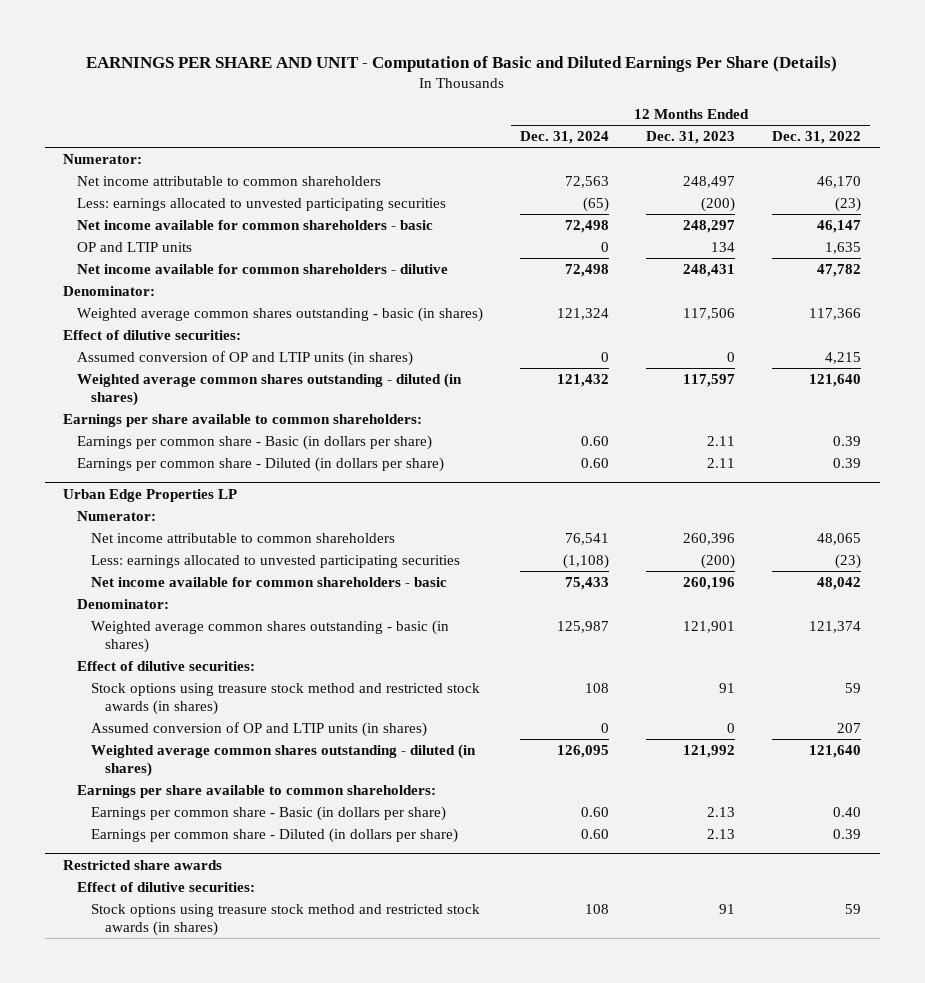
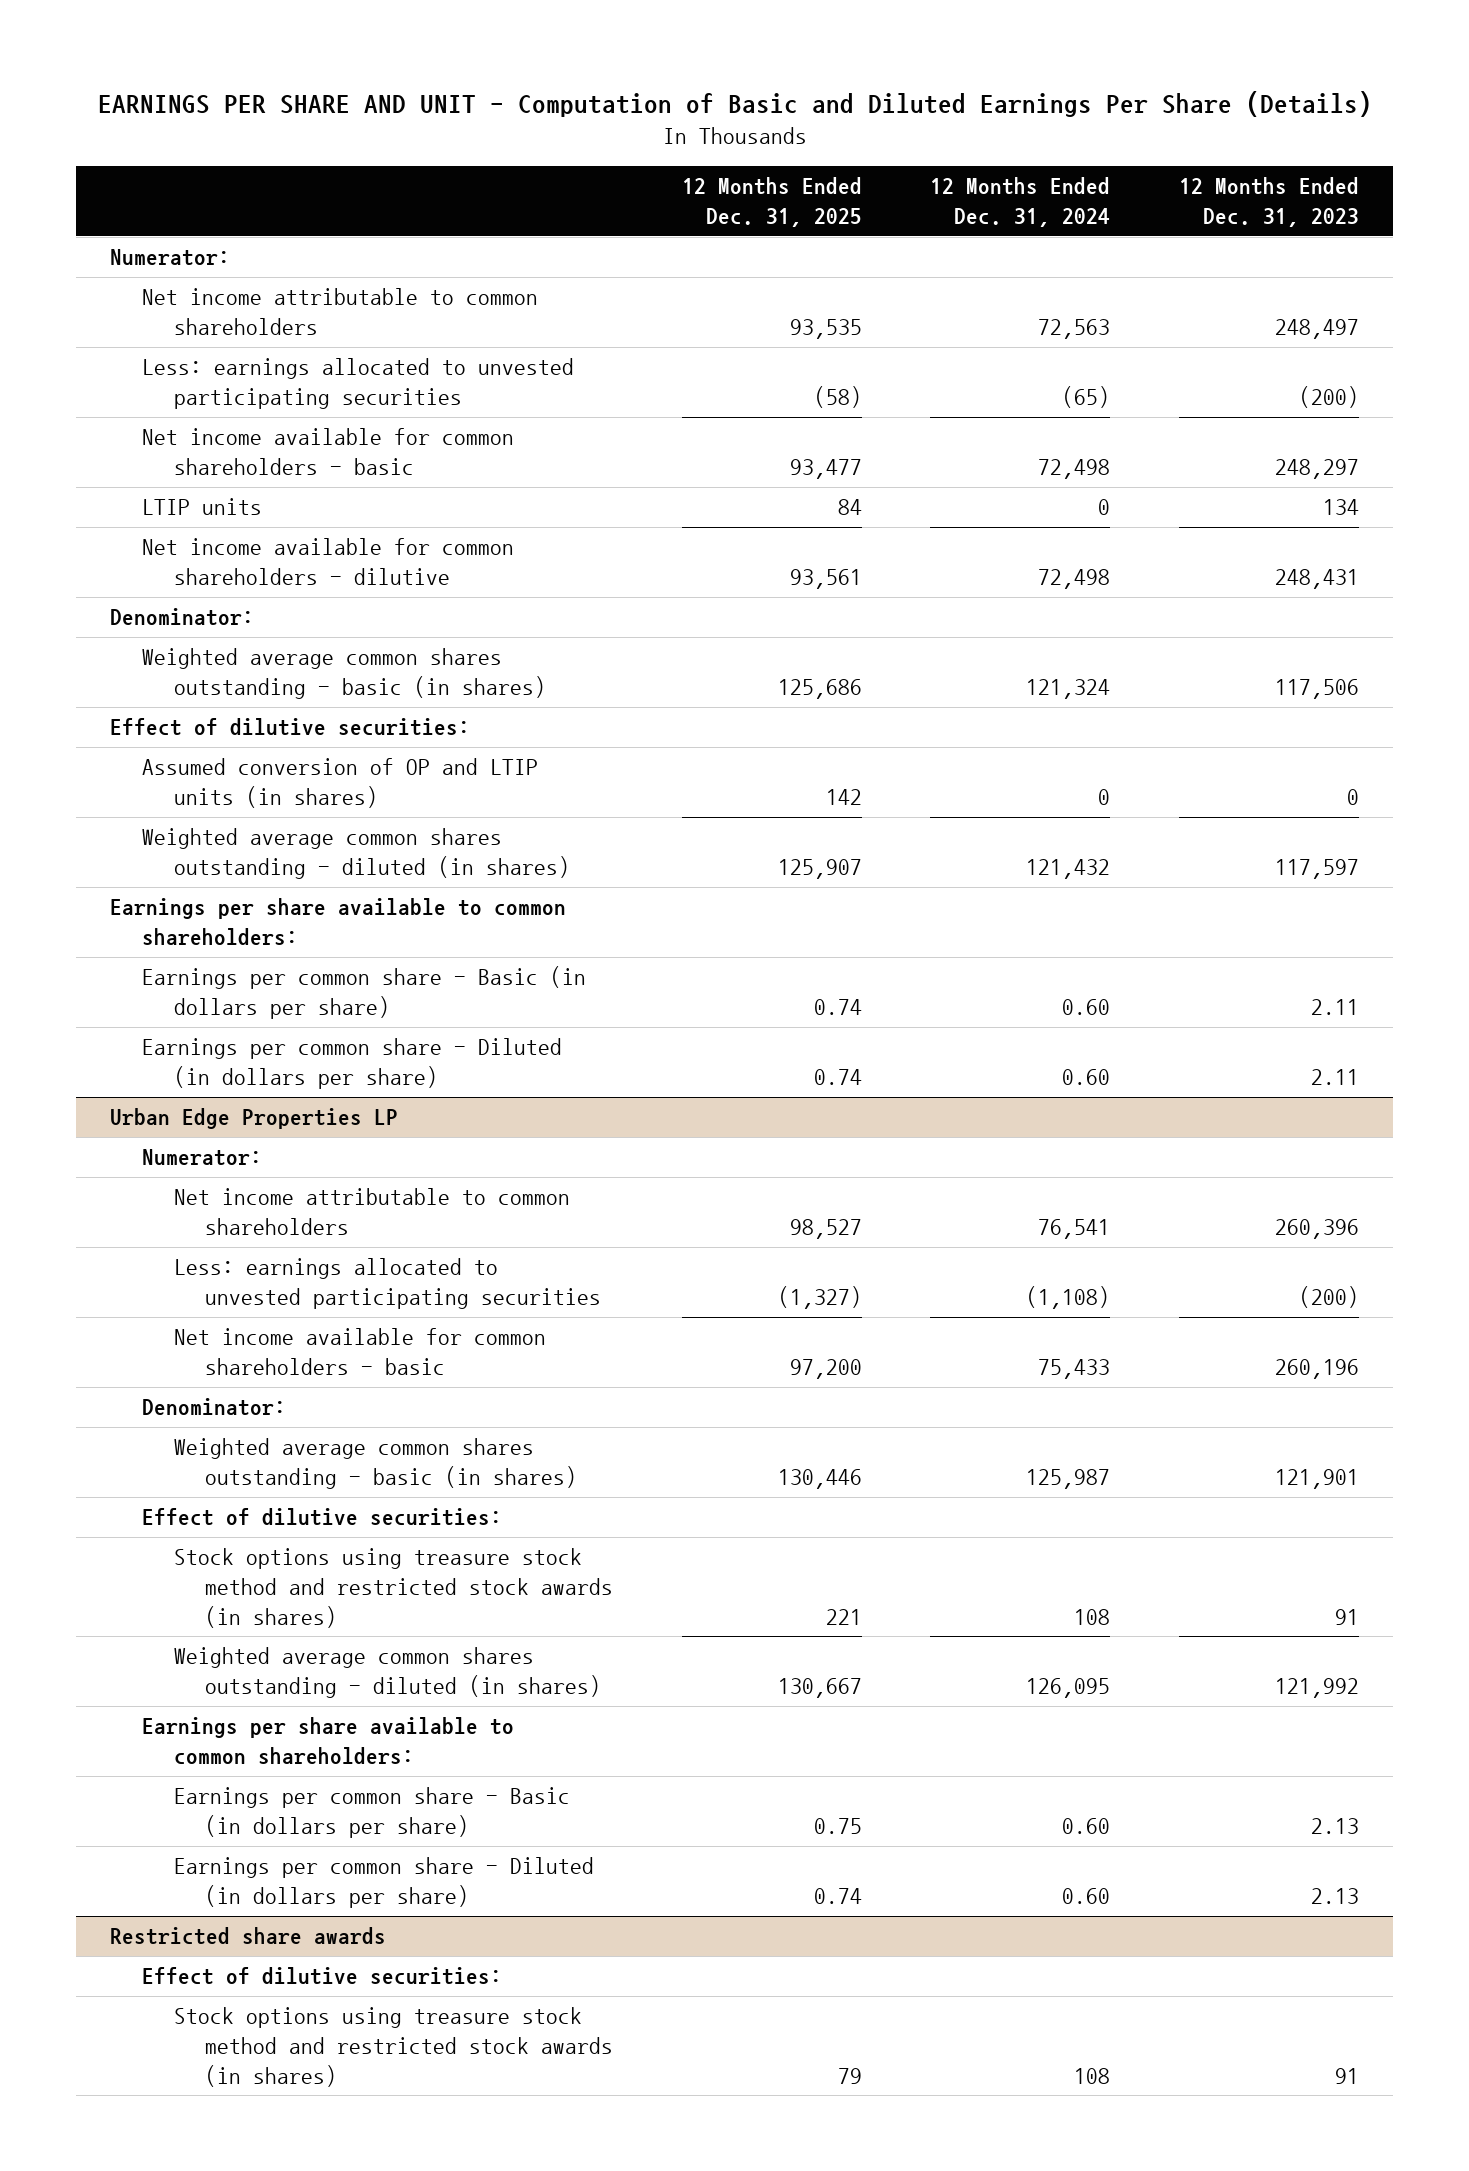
- | 12 Months Ended Dec. 31, 2024 | 12 Months Ended Dec. 31, 2023 | 12 Months Ended Dec. 31, 2022
+ | 12 Months Ended Dec. 31, 2025 | 12 Months Ended Dec. 31, 2024 | 12 Months Ended Dec. 31, 2023
- OP and LTIP units | 0 | 134 | 1,635
+ LTIP units | 84 | 0 | 134
@ Urban Edge Properties LP
- Assumed conversion of OP and LTIP units (in shares) | 0 | 0 | 207

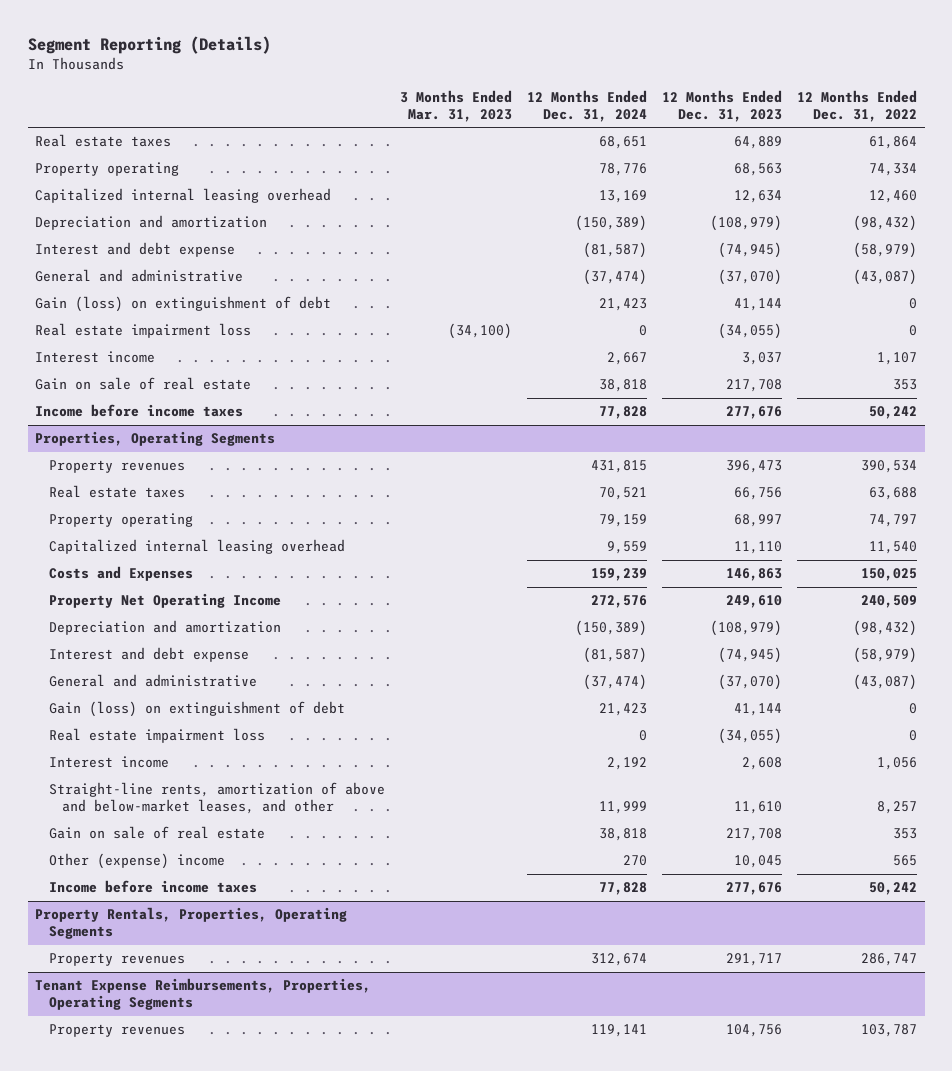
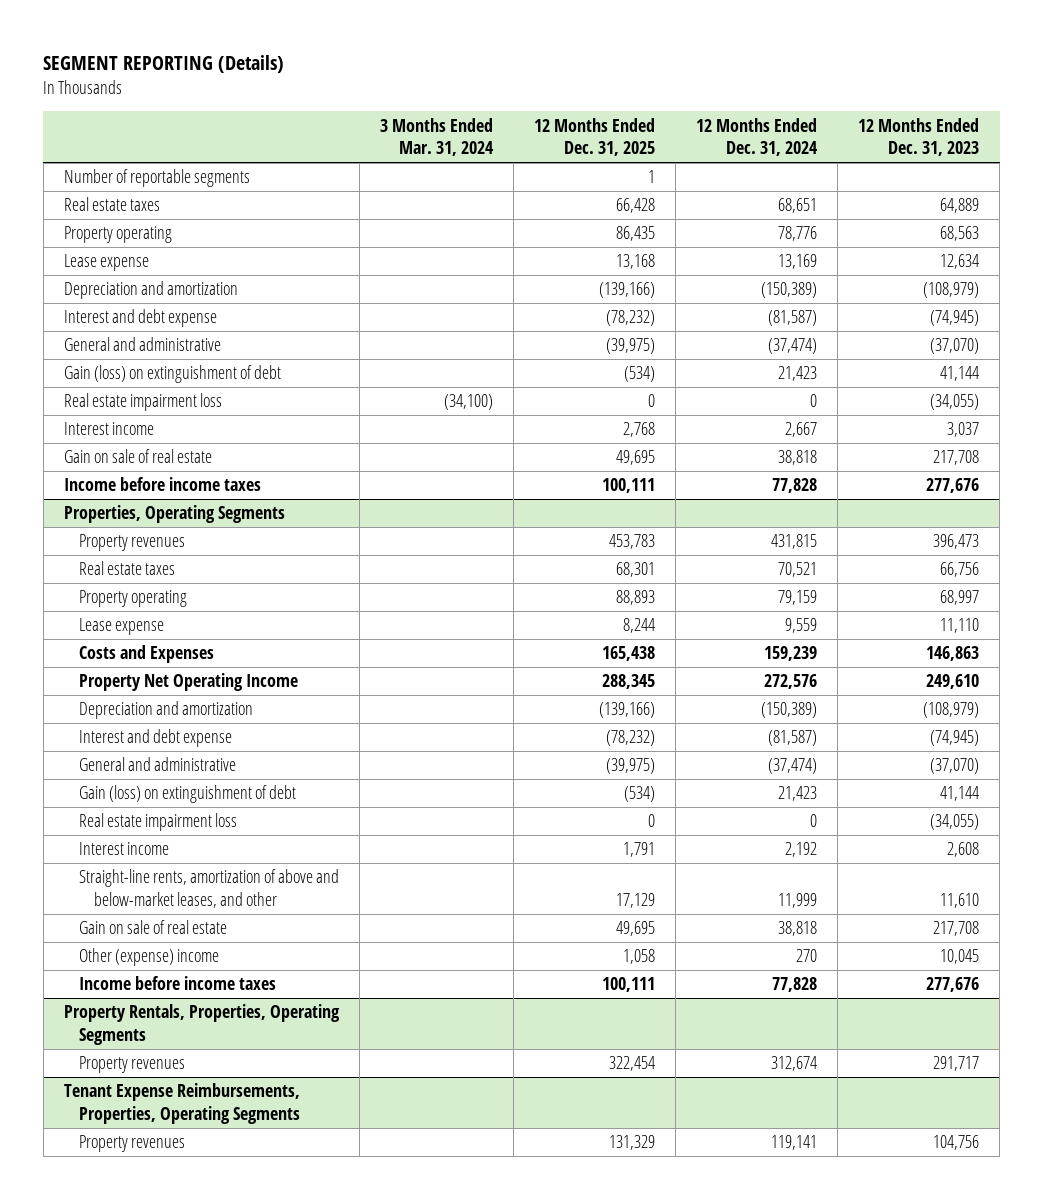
- Segment Reporting (Details)
+ SEGMENT REPORTING (Details)
- | 3 Months Ended Mar. 31, 2023 | 12 Months Ended Dec. 31, 2024 | 12 Months Ended Dec. 31, 2023 | 12 Months Ended Dec. 31, 2022
+ | 3 Months Ended Mar. 31, 2024 | 12 Months Ended Dec. 31, 2025 | 12 Months Ended Dec. 31, 2024 | 12 Months Ended Dec. 31, 2023
+ Number of reportable segments | | 1 | |
- Capitalized internal leasing overhead | | 13,169 | 12,634 | 12,460
+ Lease expense | | 13,168 | 13,169 | 12,634
@ Properties, Operating Segments
- Capitalized internal leasing overhead | | 9,559 | 11,110 | 11,540
+ Lease expense | | 8,244 | 9,559 | 11,110

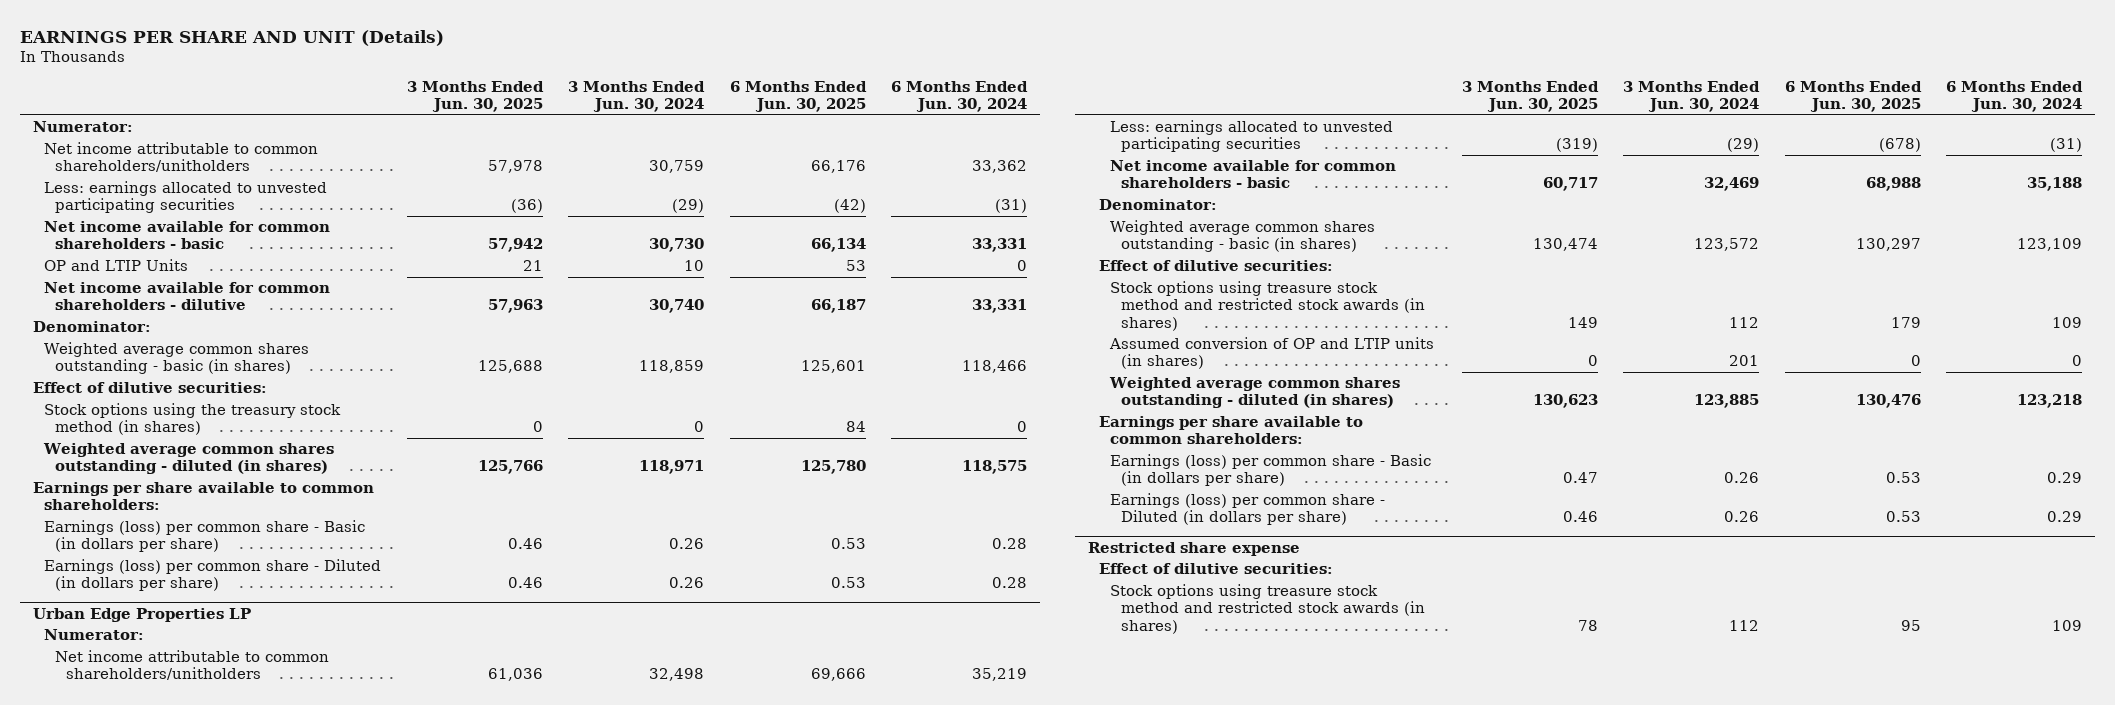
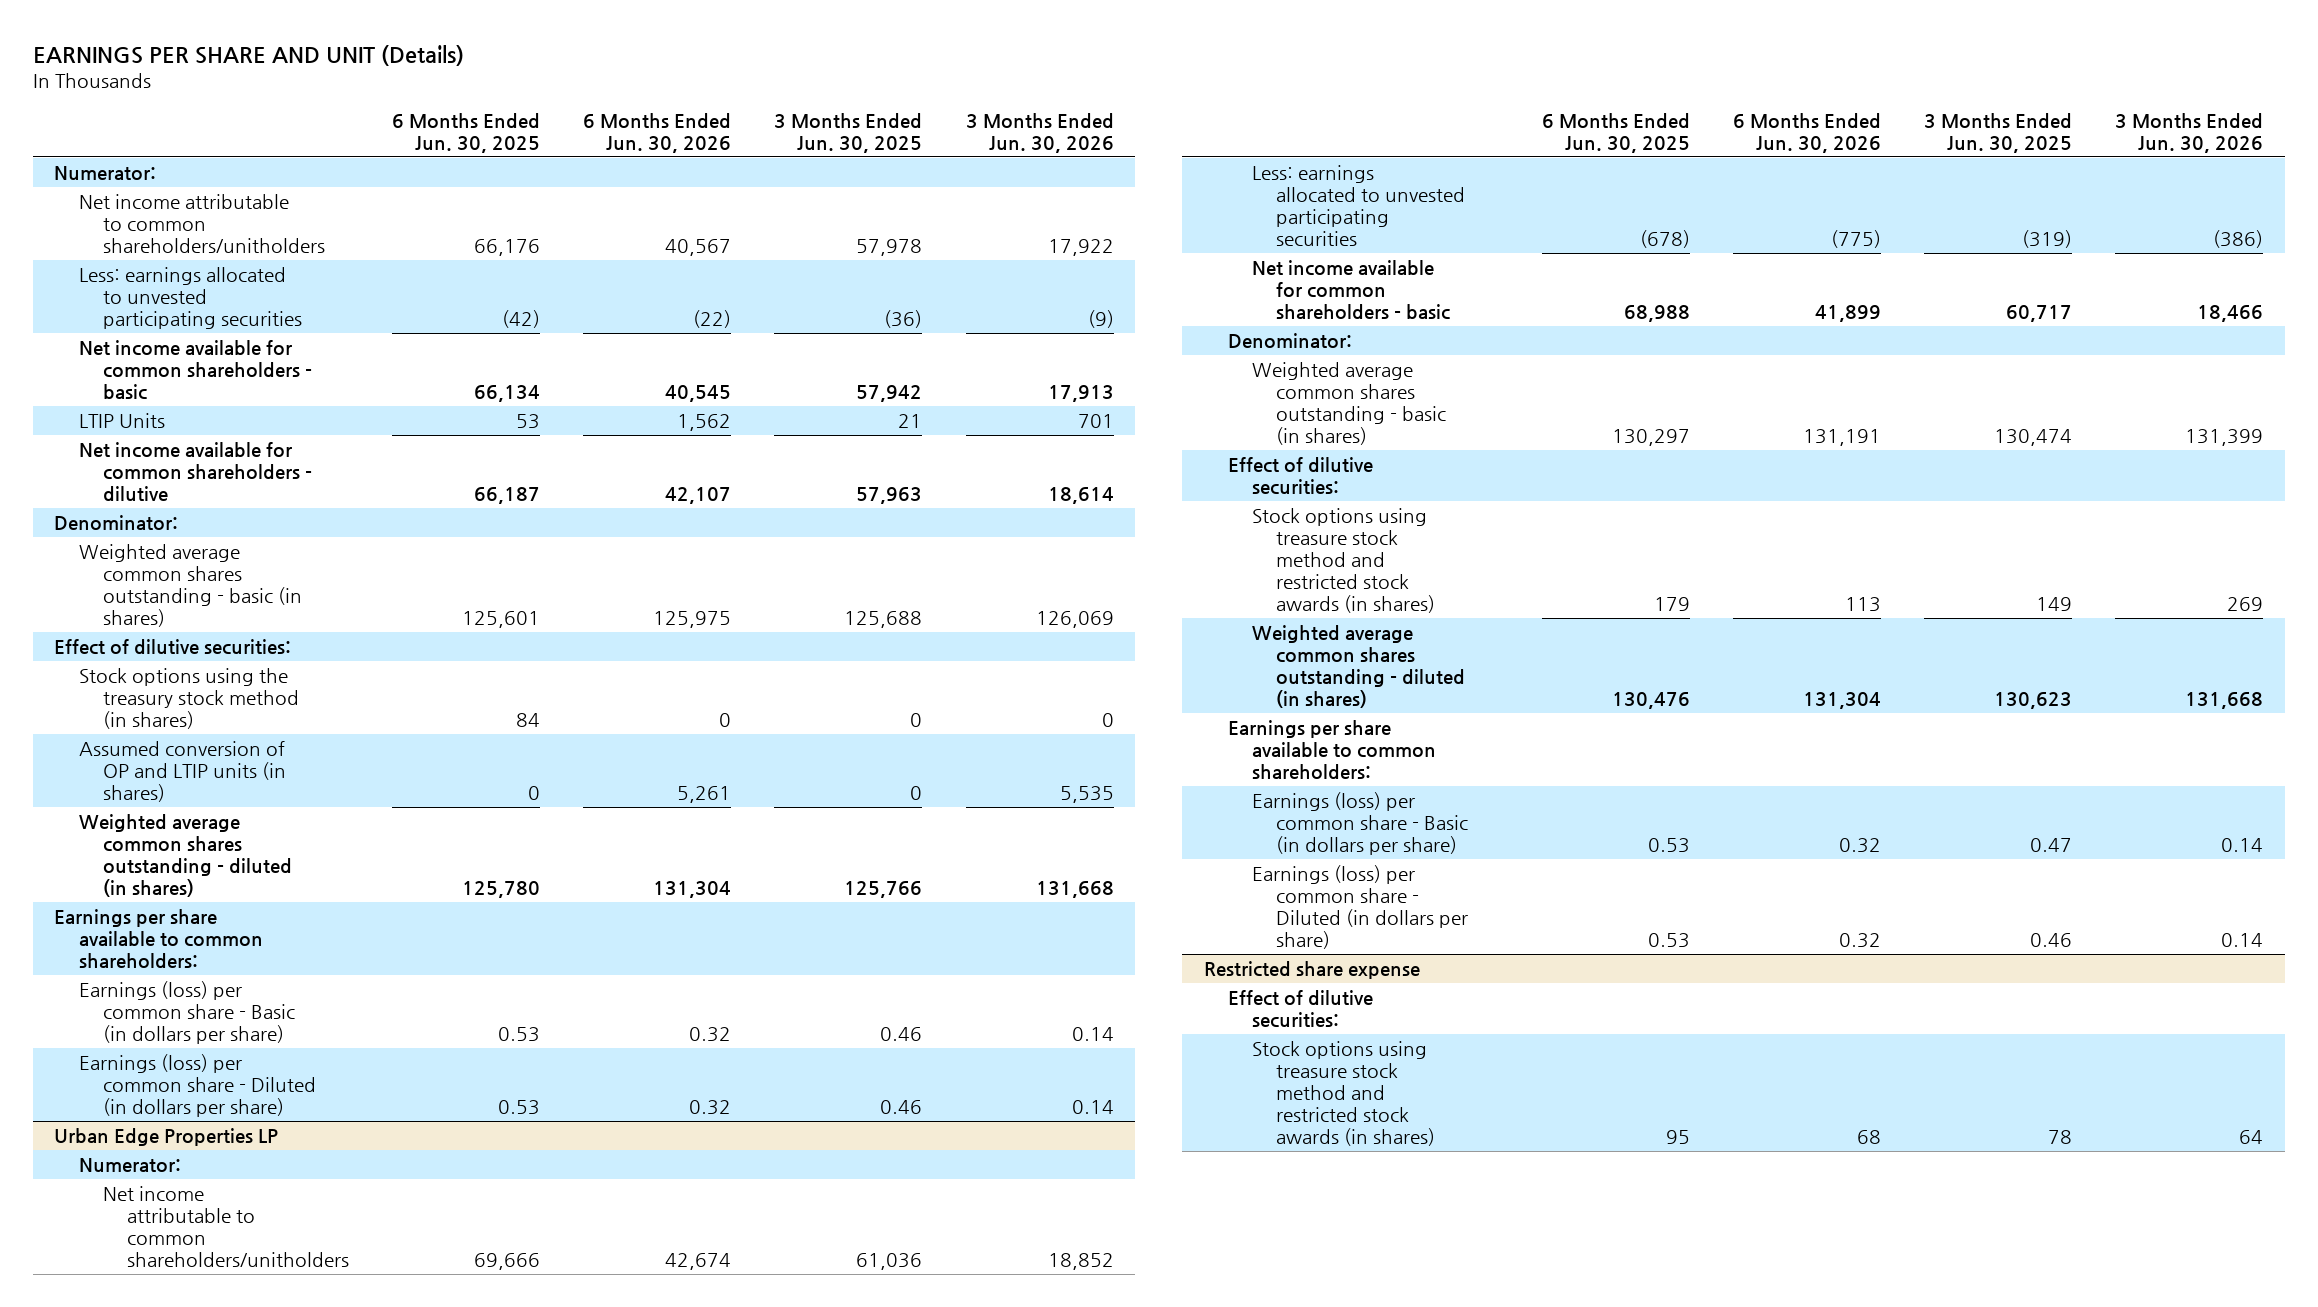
- | 3 Months Ended Jun. 30, 2025 | 3 Months Ended Jun. 30, 2024 | 6 Months Ended Jun. 30, 2025 | 6 Months Ended Jun. 30, 2024
+ | 6 Months Ended Jun. 30, 2025 | 6 Months Ended Jun. 30, 2026 | 3 Months Ended Jun. 30, 2025 | 3 Months Ended Jun. 30, 2026
- OP and LTIP Units | 21 | 10 | 53 | 0
+ LTIP Units | 53 | 1,562 | 21 | 701
+ Assumed conversion of OP and LTIP units (in shares) | 0 | 5,261 | 0 | 5,535
@ Urban Edge Properties LP
- Assumed conversion of OP and LTIP units (in shares) | 0 | 201 | 0 | 0

